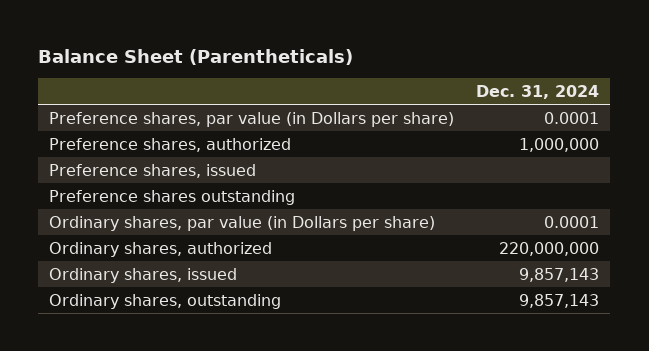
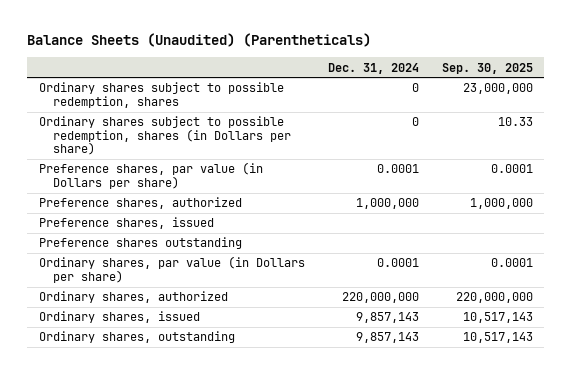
- Balance Sheet (Parentheticals)
+ Balance Sheets (Unaudited) (Parentheticals)
- | Dec. 31, 2024
+ | Dec. 31, 2024 | Sep. 30, 2025
+ Ordinary shares subject to possible redemption, shares | 0 | 23,000,000
+ Ordinary shares subject to possible redemption, shares (in Dollars per share) | 0 | 10.33

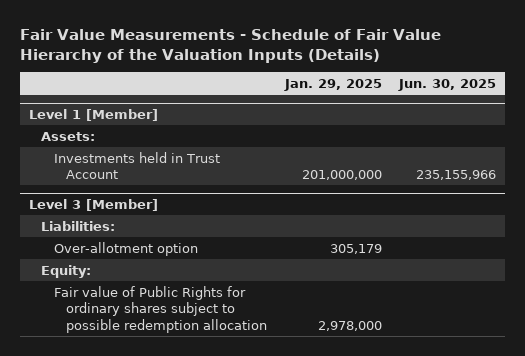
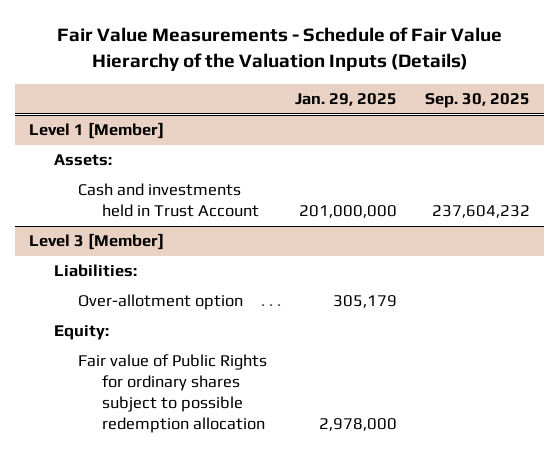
- | Jan. 29, 2025 | Jun. 30, 2025
+ | Jan. 29, 2025 | Sep. 30, 2025
@ Level 1 [Member]
- Investments held in Trust Account | 201,000,000 | 235,155,966
+ Cash and investments held in Trust Account | 201,000,000 | 237,604,232

